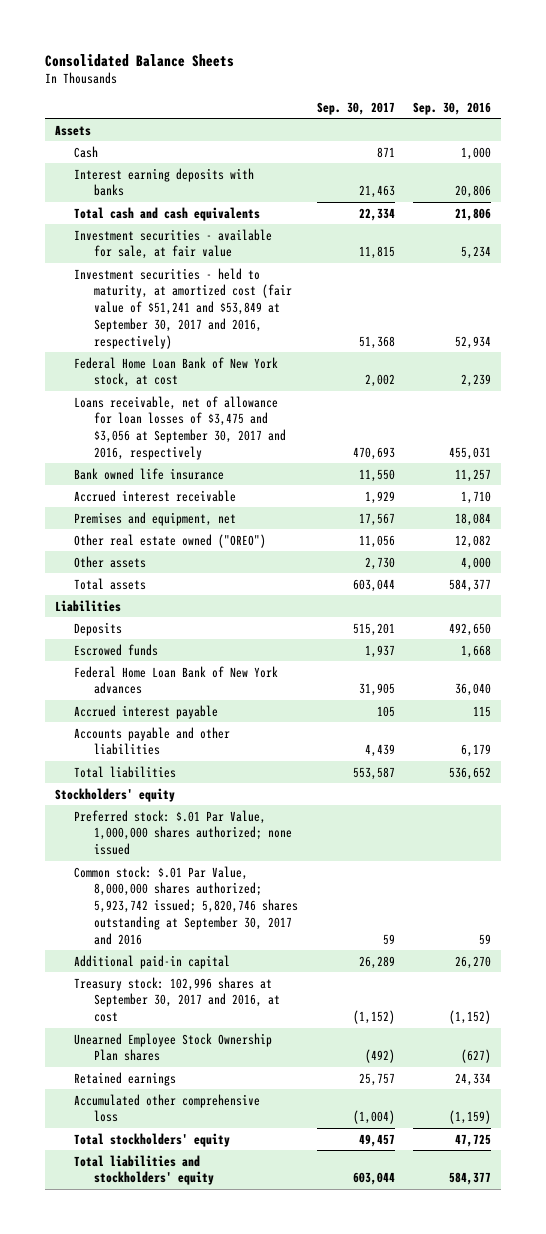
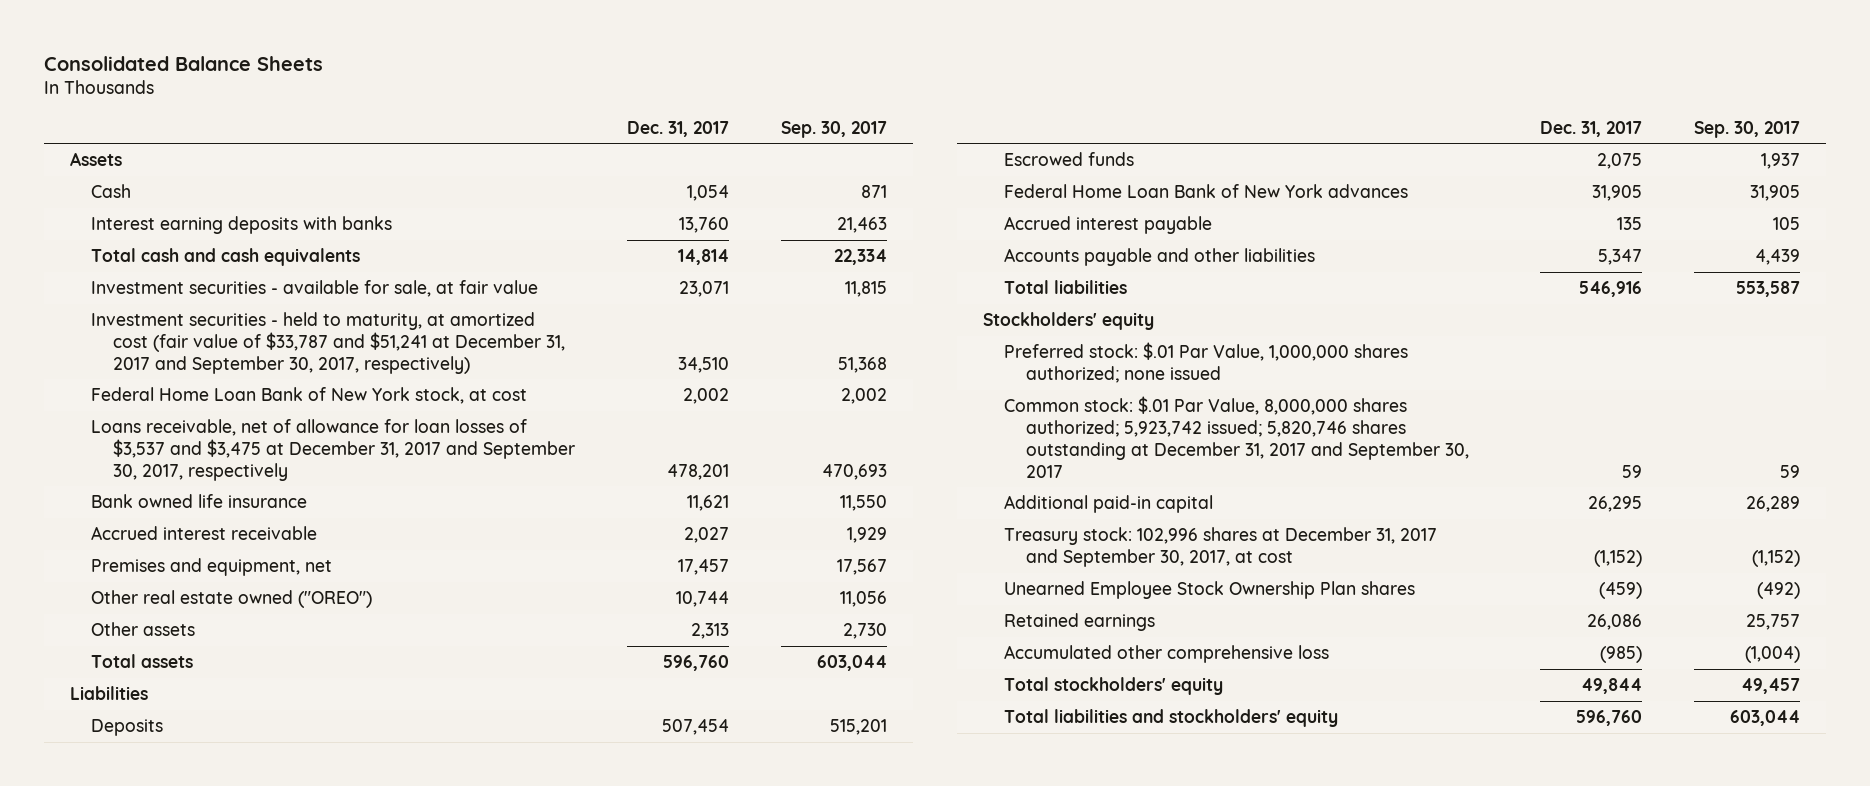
- | Sep. 30, 2017 | Sep. 30, 2016
+ | Dec. 31, 2017 | Sep. 30, 2017
- Investment securities - held to maturity, at amortized cost (fair value of $51,241 and $53,849 at September 30, 2017 and 2016, respectively) | 51,368 | 52,934
+ Investment securities - held to maturity, at amortized cost (fair value of $33,787 and $51,241 at December 31, 2017 and September 30, 2017, respectively) | 34,510 | 51,368
- Loans receivable, net of allowance for loan losses of $3,475 and $3,056 at September 30, 2017 and 2016, respectively | 470,693 | 455,031
+ Loans receivable, net of allowance for loan losses of $3,537 and $3,475 at December 31, 2017 and September 30, 2017, respectively | 478,201 | 470,693
- Common stock: $.01 Par Value, 8,000,000 shares authorized; 5,923,742 issued; 5,820,746 shares outstanding at September 30, 2017 and 2016 | 59 | 59
+ Common stock: $.01 Par Value, 8,000,000 shares authorized; 5,923,742 issued; 5,820,746 shares outstanding at December 31, 2017 and September 30, 2017 | 59 | 59
- Treasury stock: 102,996 shares at September 30, 2017 and 2016, at cost | (1,152) | (1,152)
+ Treasury stock: 102,996 shares at December 31, 2017 and September 30, 2017, at cost | (1,152) | (1,152)

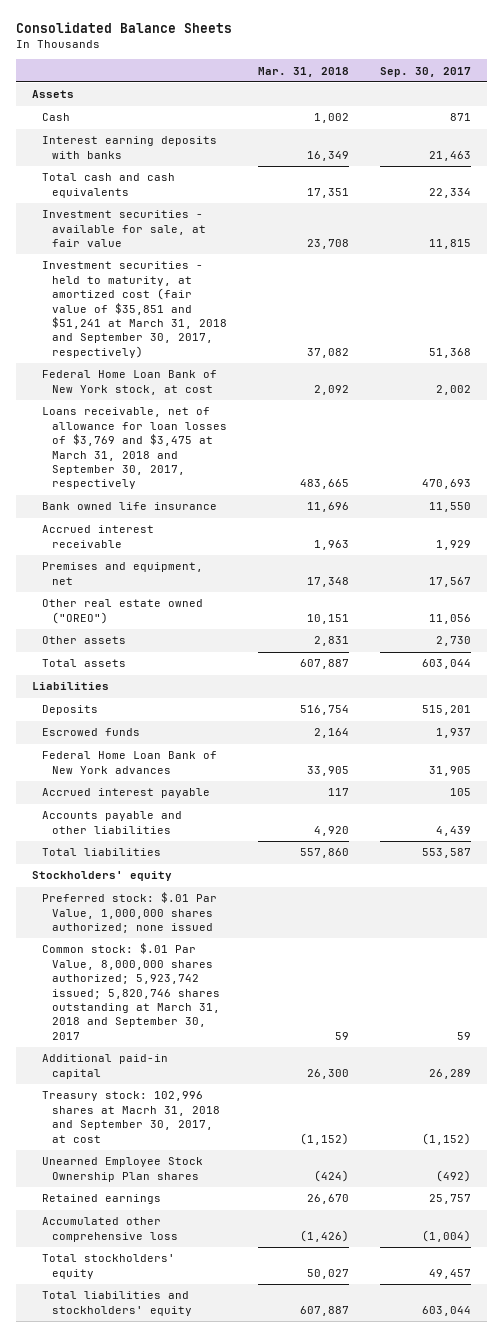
- | Dec. 31, 2017 | Sep. 30, 2017
+ | Mar. 31, 2018 | Sep. 30, 2017
- Investment securities - held to maturity, at amortized cost (fair value of $33,787 and $51,241 at December 31, 2017 and September 30, 2017, respectively) | 34,510 | 51,368
+ Investment securities - held to maturity, at amortized cost (fair value of $35,851 and $51,241 at March 31, 2018 and September 30, 2017, respectively) | 37,082 | 51,368
- Loans receivable, net of allowance for loan losses of $3,537 and $3,475 at December 31, 2017 and September 30, 2017, respectively | 478,201 | 470,693
+ Loans receivable, net of allowance for loan losses of $3,769 and $3,475 at March 31, 2018 and September 30, 2017, respectively | 483,665 | 470,693
- Common stock: $.01 Par Value, 8,000,000 shares authorized; 5,923,742 issued; 5,820,746 shares outstanding at December 31, 2017 and September 30, 2017 | 59 | 59
+ Common stock: $.01 Par Value, 8,000,000 shares authorized; 5,923,742 issued; 5,820,746 shares outstanding at March 31, 2018 and September 30, 2017 | 59 | 59
- Treasury stock: 102,996 shares at December 31, 2017 and September 30, 2017, at cost | (1,152) | (1,152)
+ Treasury stock: 102,996 shares at Macrh 31, 2018 and September 30, 2017, at cost | (1,152) | (1,152)

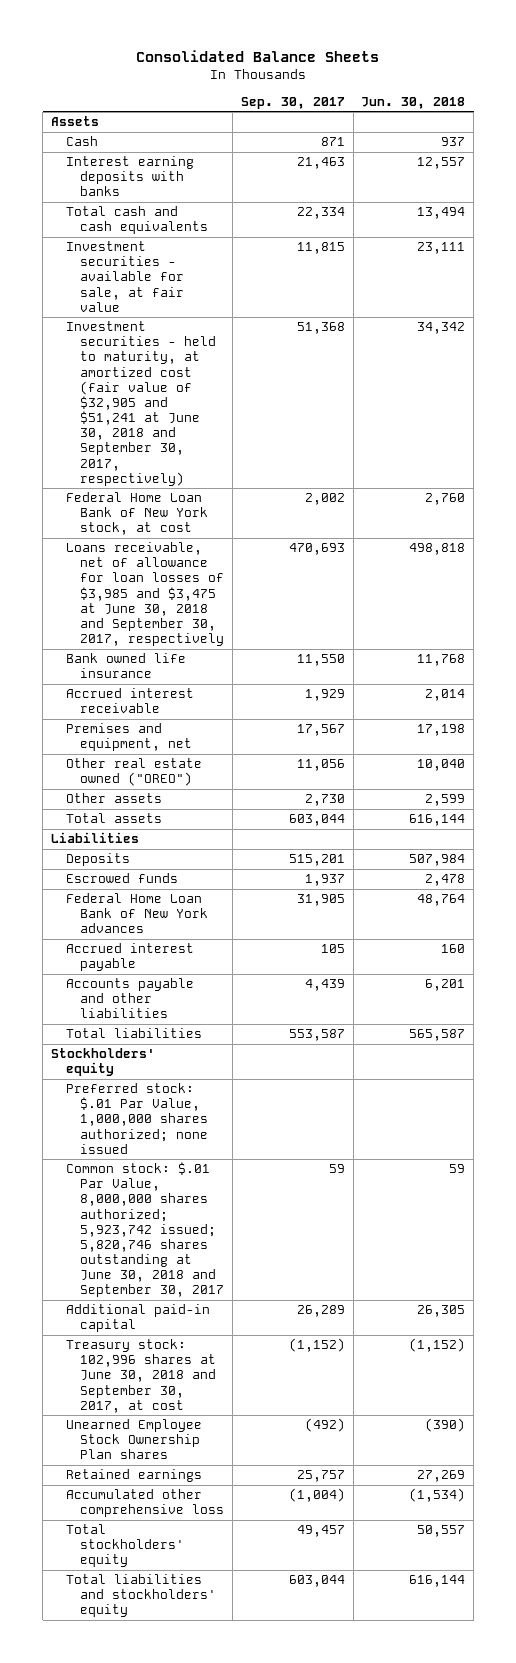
- | Mar. 31, 2018 | Sep. 30, 2017
+ | Sep. 30, 2017 | Jun. 30, 2018
- Investment securities - held to maturity, at amortized cost (fair value of $35,851 and $51,241 at March 31, 2018 and September 30, 2017, respectively) | 37,082 | 51,368
+ Investment securities - held to maturity, at amortized cost (fair value of $32,905 and $51,241 at June 30, 2018 and September 30, 2017, respectively) | 51,368 | 34,342
- Loans receivable, net of allowance for loan losses of $3,769 and $3,475 at March 31, 2018 and September 30, 2017, respectively | 483,665 | 470,693
+ Loans receivable, net of allowance for loan losses of $3,985 and $3,475 at June 30, 2018 and September 30, 2017, respectively | 470,693 | 498,818
- Common stock: $.01 Par Value, 8,000,000 shares authorized; 5,923,742 issued; 5,820,746 shares outstanding at March 31, 2018 and September 30, 2017 | 59 | 59
+ Common stock: $.01 Par Value, 8,000,000 shares authorized; 5,923,742 issued; 5,820,746 shares outstanding at June 30, 2018 and September 30, 2017 | 59 | 59
- Treasury stock: 102,996 shares at Macrh 31, 2018 and September 30, 2017, at cost | (1,152) | (1,152)
+ Treasury stock: 102,996 shares at June 30, 2018 and September 30, 2017, at cost | (1,152) | (1,152)

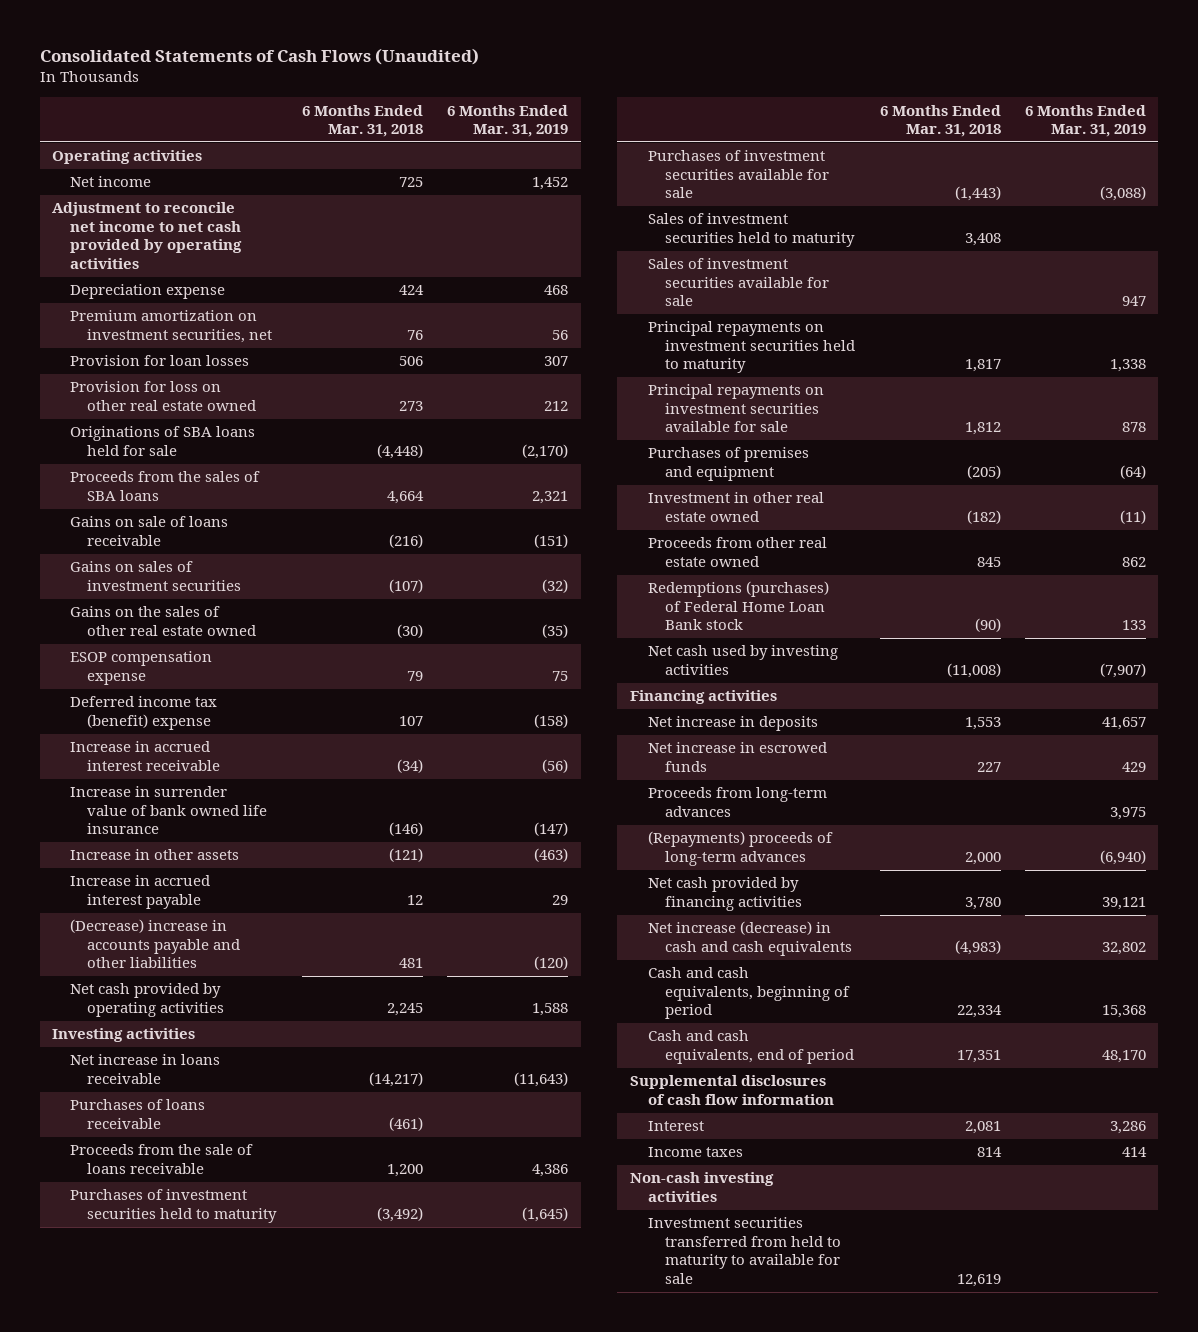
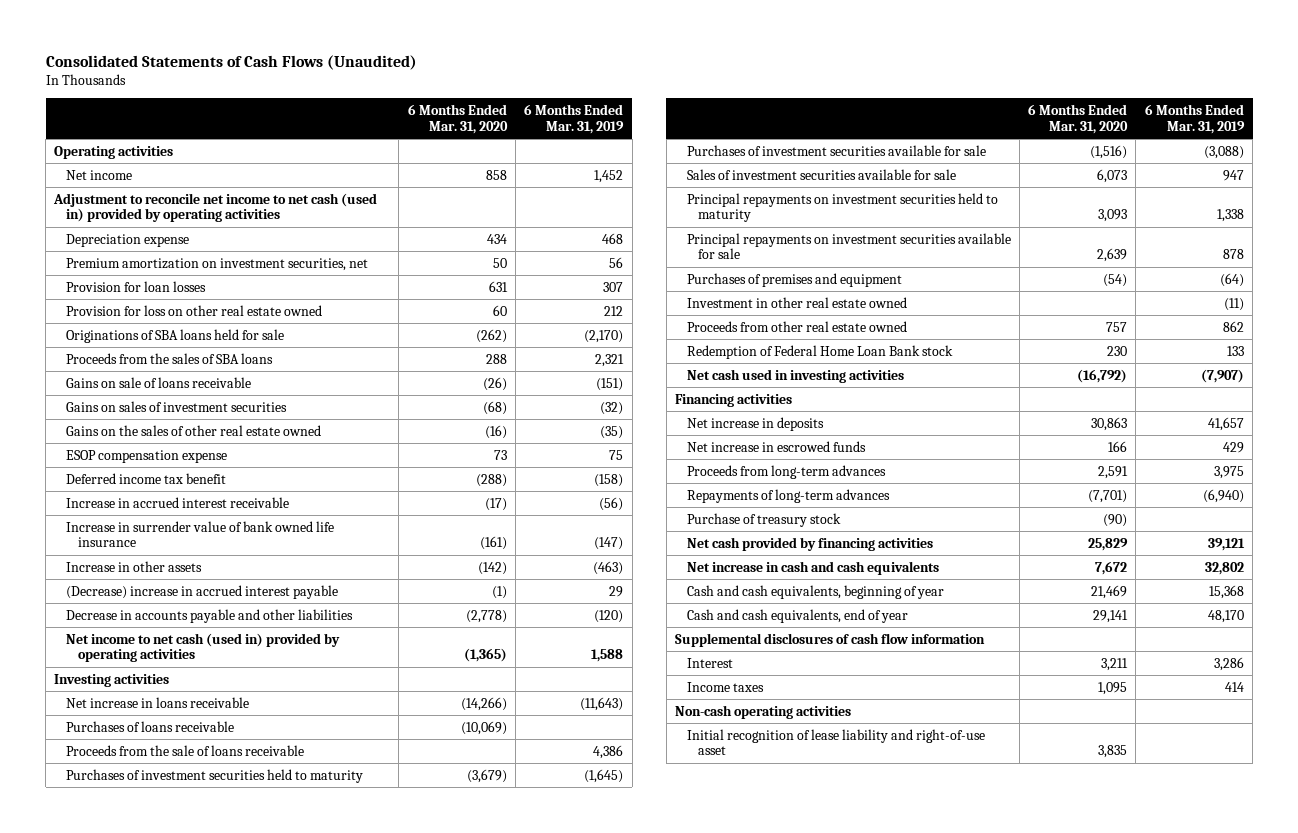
- | 6 Months Ended Mar. 31, 2018 | 6 Months Ended Mar. 31, 2019
+ | 6 Months Ended Mar. 31, 2020 | 6 Months Ended Mar. 31, 2019
- Adjustment to reconcile net income to net cash provided by operating activities
+ Adjustment to reconcile net income to net cash (used in) provided by operating activities
- Deferred income tax (benefit) expense | 107 | (158)
+ Deferred income tax benefit | (288) | (158)
- Increase in accrued interest payable | 12 | 29
- (Decrease) increase in accounts payable and other liabilities | 481 | (120)
- Net cash provided by operating activities | 2,245 | 1,588
+ (Decrease) increase in accrued interest payable | (1) | 29
+ Decrease in accounts payable and other liabilities | (2,778) | (120)
+ Net income to net cash (used in) provided by operating activities | (1,365) | 1,588
- Sales of investment securities held to maturity | 3,408 |
- Redemptions (purchases) of Federal Home Loan Bank stock | (90) | 133
- Net cash used by investing activities | (11,008) | (7,907)
+ Redemption of Federal Home Loan Bank stock | 230 | 133
+ Net cash used in investing activities | (16,792) | (7,907)
- (Repayments) proceeds of long-term advances | 2,000 | (6,940)
+ Repayments of long-term advances | (7,701) | (6,940)
+ Purchase of treasury stock | (90) |
- Net increase (decrease) in cash and cash equivalents | (4,983) | 32,802
- Cash and cash equivalents, beginning of period | 22,334 | 15,368
- Cash and cash equivalents, end of period | 17,351 | 48,170
+ Net increase in cash and cash equivalents | 7,672 | 32,802
+ Cash and cash equivalents, beginning of year | 21,469 | 15,368
+ Cash and cash equivalents, end of year | 29,141 | 48,170
- Non-cash investing activities
- Investment securities transferred from held to maturity to available for sale | 12,619 |
+ Non-cash operating activities
+ Initial recognition of lease liability and right-of-use asset | 3,835 |

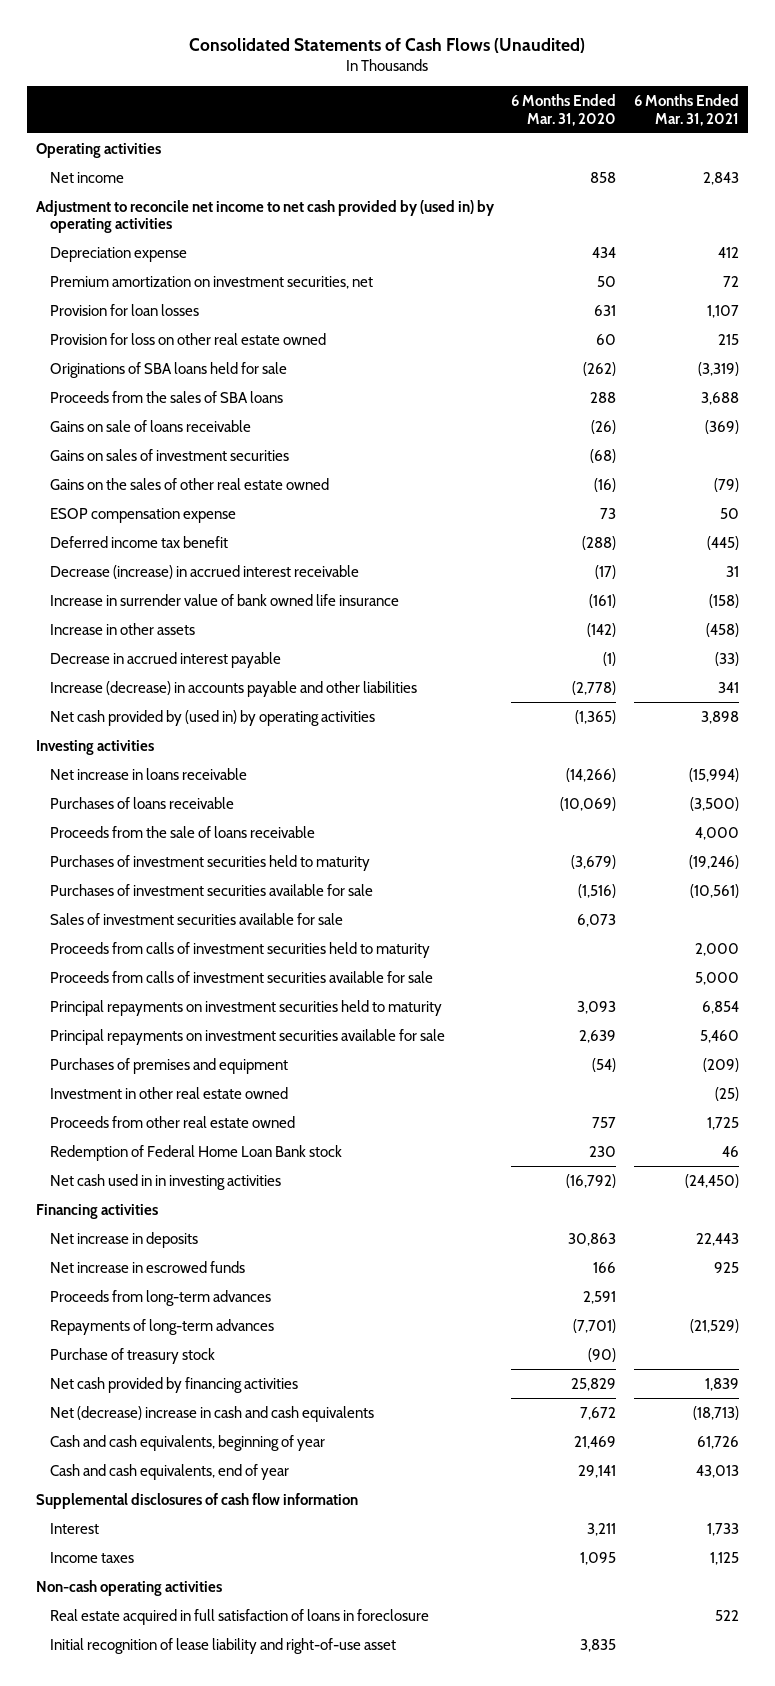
- | 6 Months Ended Mar. 31, 2020 | 6 Months Ended Mar. 31, 2019
+ | 6 Months Ended Mar. 31, 2020 | 6 Months Ended Mar. 31, 2021
- Adjustment to reconcile net income to net cash (used in) provided by operating activities
+ Adjustment to reconcile net income to net cash provided by (used in) by operating activities
- Increase in accrued interest receivable | (17) | (56)
+ Decrease (increase) in accrued interest receivable | (17) | 31
- (Decrease) increase in accrued interest payable | (1) | 29
- Decrease in accounts payable and other liabilities | (2,778) | (120)
- Net income to net cash (used in) provided by operating activities | (1,365) | 1,588
+ Decrease in accrued interest payable | (1) | (33)
+ Increase (decrease) in accounts payable and other liabilities | (2,778) | 341
+ Net cash provided by (used in) by operating activities | (1,365) | 3,898
+ Proceeds from calls of investment securities held to maturity | | 2,000
+ Proceeds from calls of investment securities available for sale | | 5,000
- Net cash used in investing activities | (16,792) | (7,907)
+ Net cash used in in investing activities | (16,792) | (24,450)
- Net increase in cash and cash equivalents | 7,672 | 32,802
+ Net (decrease) increase in cash and cash equivalents | 7,672 | (18,713)
+ Real estate acquired in full satisfaction of loans in foreclosure | | 522

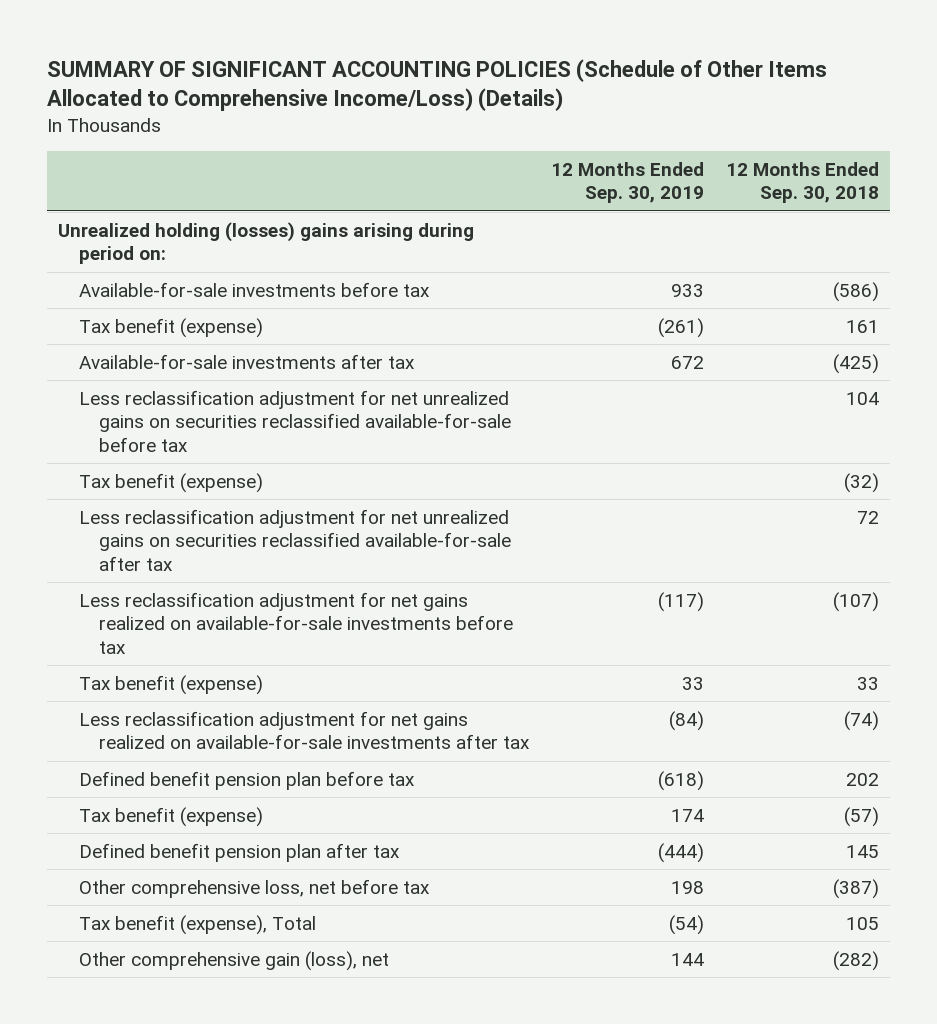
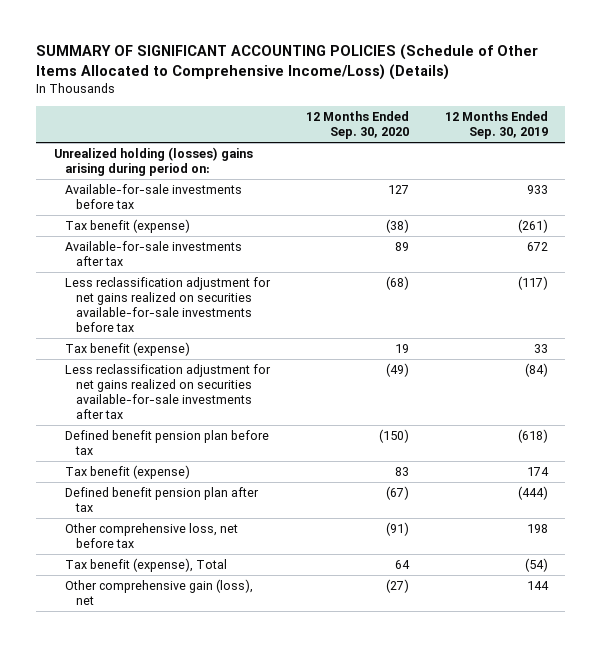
- | 12 Months Ended Sep. 30, 2019 | 12 Months Ended Sep. 30, 2018
+ | 12 Months Ended Sep. 30, 2020 | 12 Months Ended Sep. 30, 2019
- Less reclassification adjustment for net unrealized gains on securities reclassified available-for-sale before tax | | 104
- Tax benefit (expense) | | (32)
- Less reclassification adjustment for net unrealized gains on securities reclassified available-for-sale after tax | | 72
- Less reclassification adjustment for net gains realized on available-for-sale investments before tax | (117) | (107)
+ Less reclassification adjustment for net gains realized on securities available-for-sale investments before tax | (68) | (117)
- Less reclassification adjustment for net gains realized on available-for-sale investments after tax | (84) | (74)
+ Less reclassification adjustment for net gains realized on securities available-for-sale investments after tax | (49) | (84)

